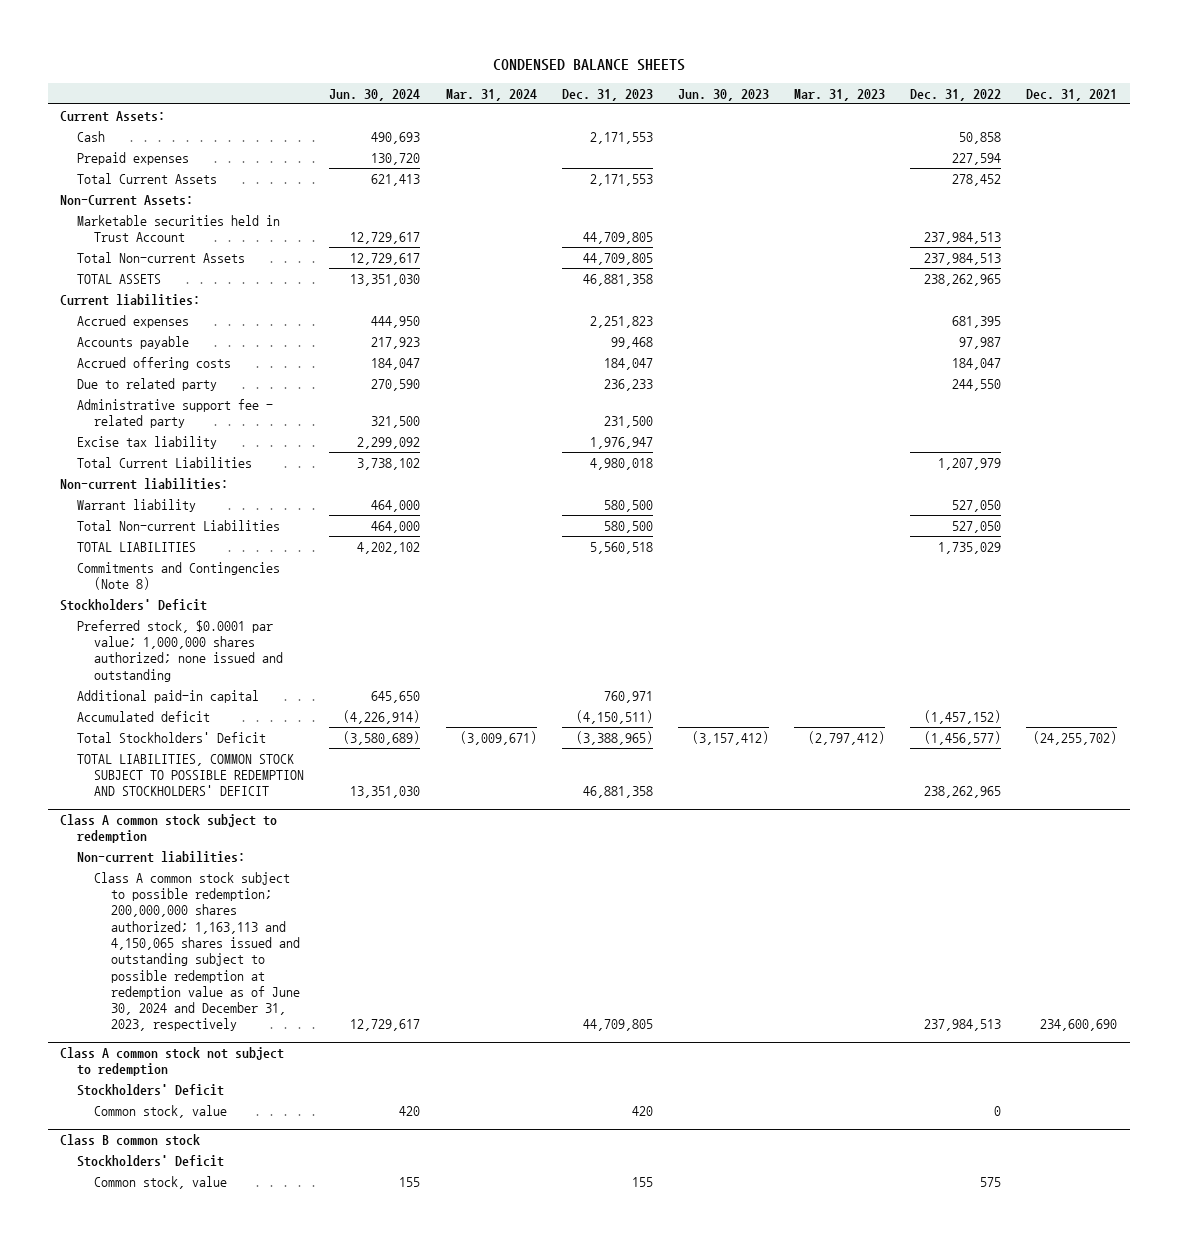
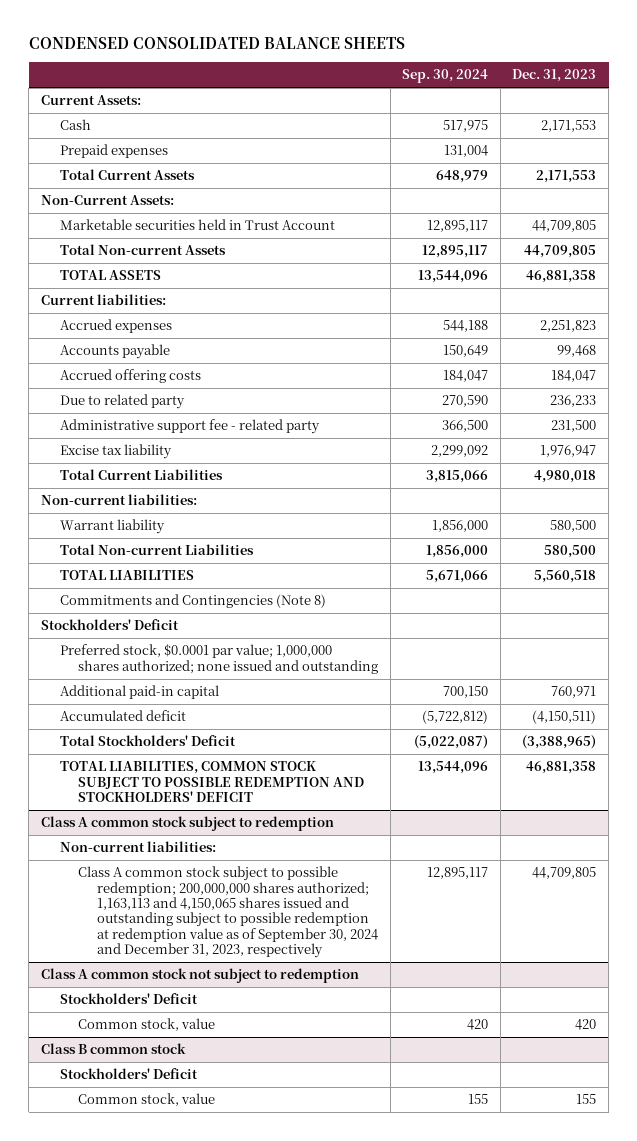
- CONDENSED BALANCE SHEETS
+ CONDENSED CONSOLIDATED BALANCE SHEETS
- | Jun. 30, 2024 | Mar. 31, 2024 | Dec. 31, 2023 | Jun. 30, 2023 | Mar. 31, 2023 | Dec. 31, 2022 | Dec. 31, 2021
+ | Sep. 30, 2024 | Dec. 31, 2023
@ Class A common stock subject to redemption
- Class A common stock subject to possible redemption; 200,000,000 shares authorized; 1,163,113 and 4,150,065 shares issued and outstanding subject to possible redemption at redemption value as of June 30, 2024 and December 31, 2023, respectively | 12,729,617 | | 44,709,805 | | | 237,984,513 | 234,600,690
+ Class A common stock subject to possible redemption; 200,000,000 shares authorized; 1,163,113 and 4,150,065 shares issued and outstanding subject to possible redemption at redemption value as of September 30, 2024 and December 31, 2023, respectively | 12,895,117 | 44,709,805

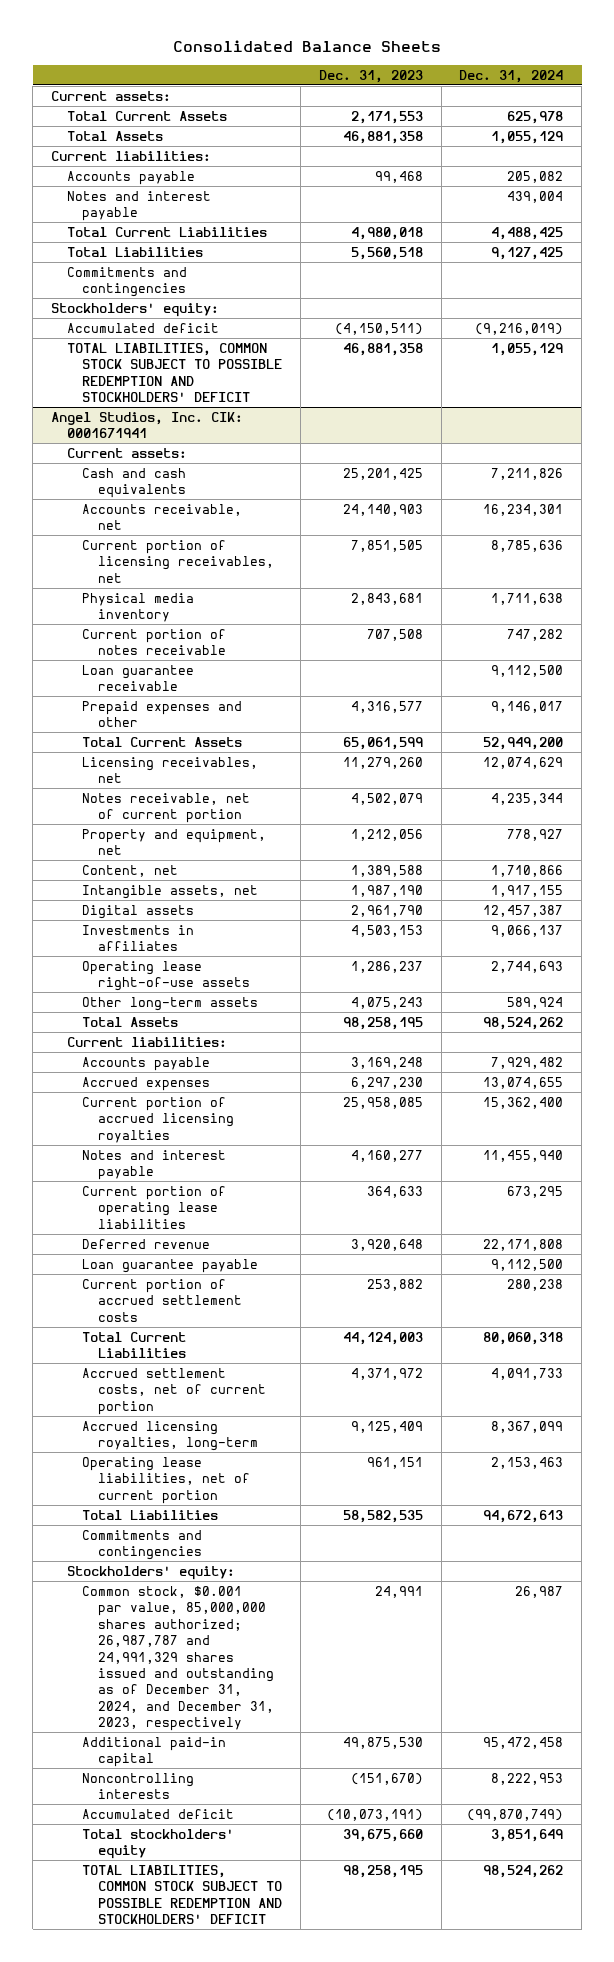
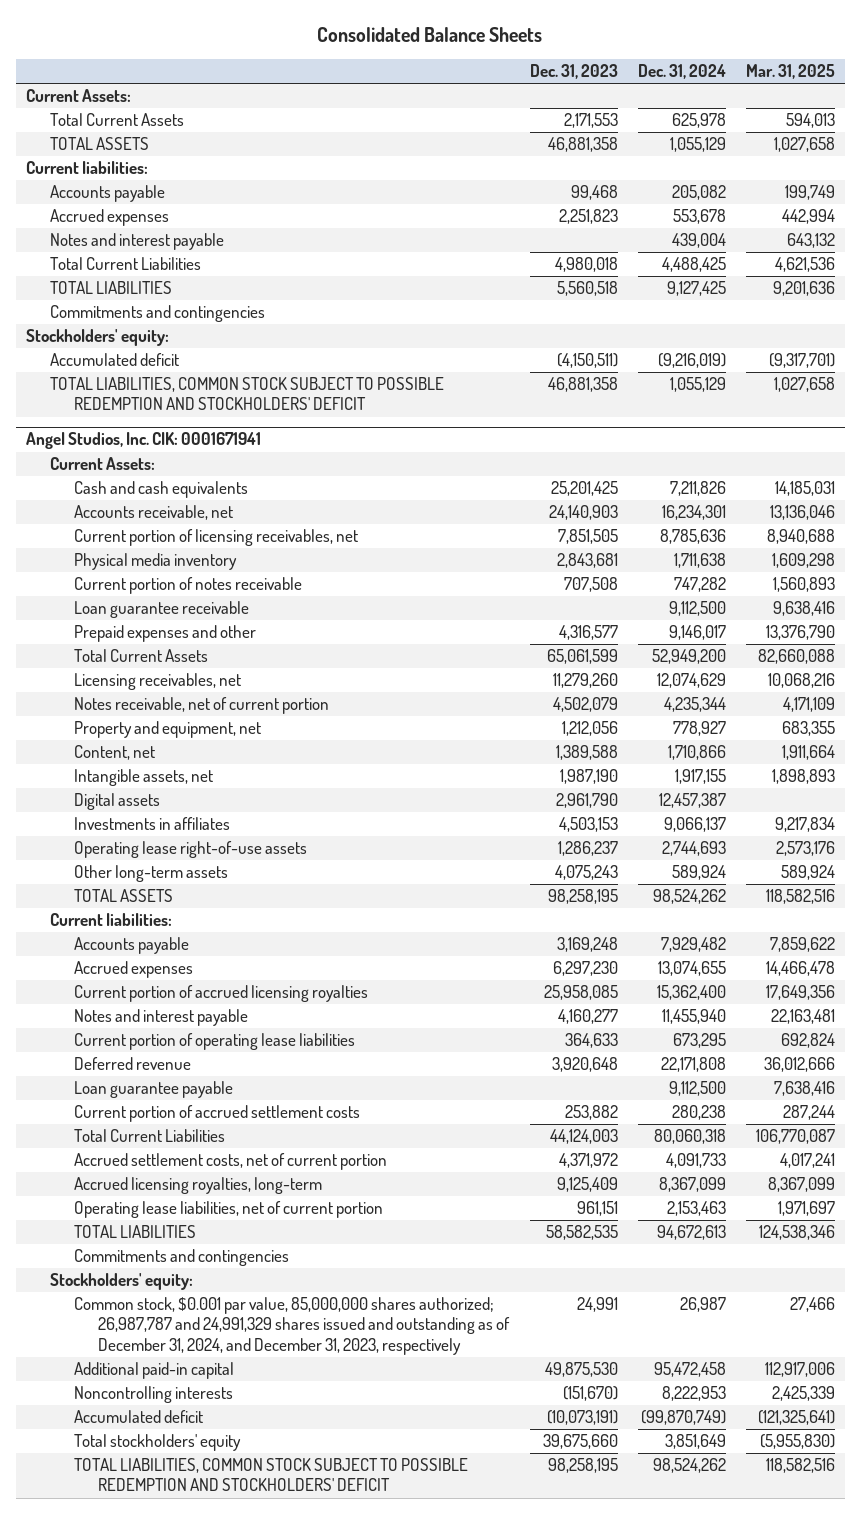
- | Dec. 31, 2023 | Dec. 31, 2024
+ | Dec. 31, 2023 | Dec. 31, 2024 | Mar. 31, 2025
- Current assets:
+ Current Assets:
- Total Assets | 46,881,358 | 1,055,129
+ TOTAL ASSETS | 46,881,358 | 1,055,129 | 1,027,658
+ Accrued expenses | 2,251,823 | 553,678 | 442,994
- Total Liabilities | 5,560,518 | 9,127,425
+ TOTAL LIABILITIES | 5,560,518 | 9,127,425 | 9,201,636
@ Angel Studios, Inc. CIK: 0001671941
- Current assets:
+ Current Assets:
- Total Assets | 98,258,195 | 98,524,262
+ TOTAL ASSETS | 98,258,195 | 98,524,262 | 118,582,516
- Total Liabilities | 58,582,535 | 94,672,613
+ TOTAL LIABILITIES | 58,582,535 | 94,672,613 | 124,538,346

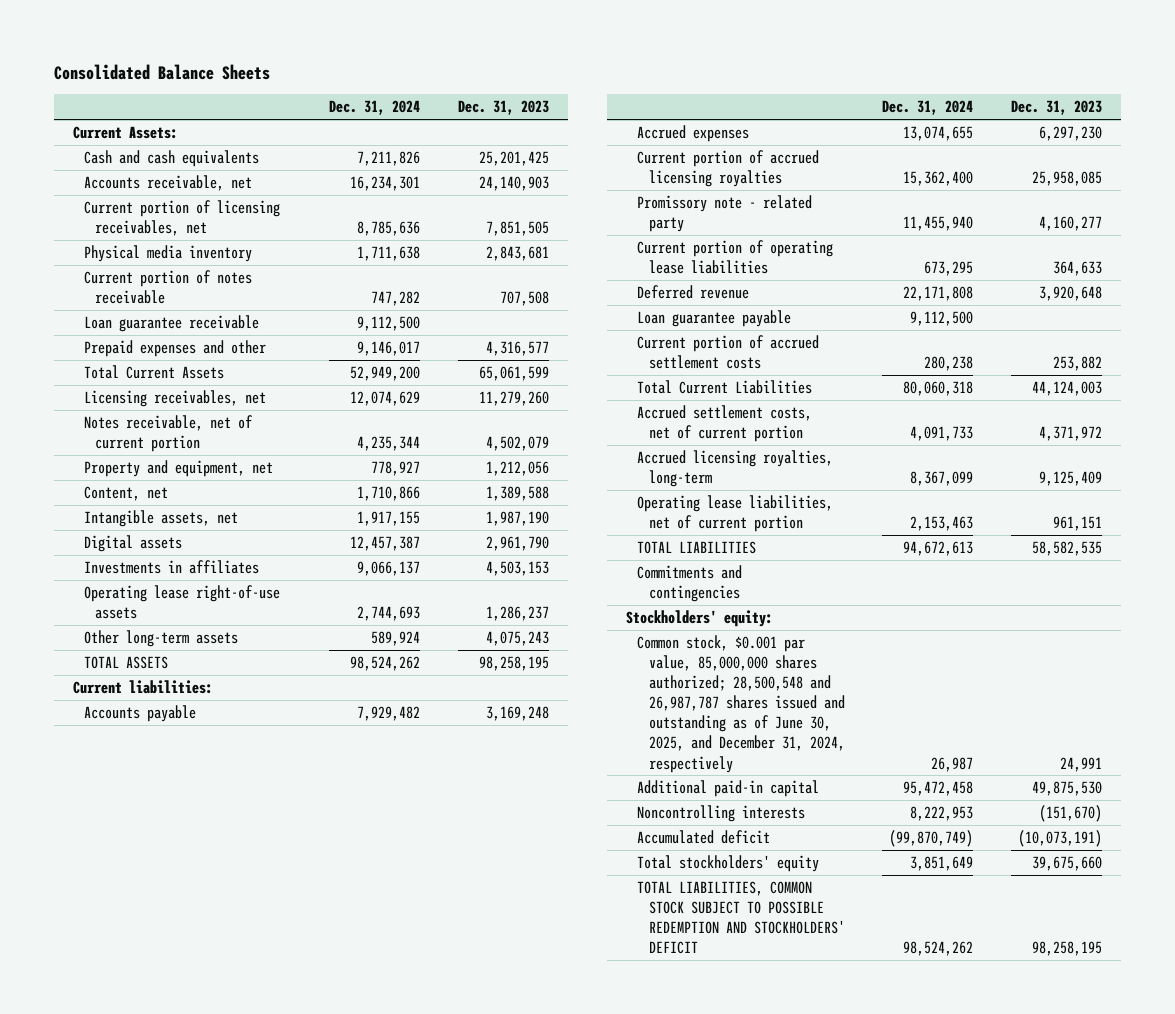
- | Dec. 31, 2023 | Dec. 31, 2024 | Mar. 31, 2025
+ | Dec. 31, 2024 | Dec. 31, 2023
- Total Current Assets | 2,171,553 | 625,978 | 594,013
- TOTAL ASSETS | 46,881,358 | 1,055,129 | 1,027,658
- Current liabilities:
- Accounts payable | 99,468 | 205,082 | 199,749
- Accrued expenses | 2,251,823 | 553,678 | 442,994
- Notes and interest payable | | 439,004 | 643,132
- Total Current Liabilities | 4,980,018 | 4,488,425 | 4,621,536
- TOTAL LIABILITIES | 5,560,518 | 9,127,425 | 9,201,636
- Commitments and contingencies
- Stockholders' equity:
- Accumulated deficit | (4,150,511) | (9,216,019) | (9,317,701)
- TOTAL LIABILITIES, COMMON STOCK SUBJECT TO POSSIBLE REDEMPTION AND STOCKHOLDERS' DEFICIT | 46,881,358 | 1,055,129 | 1,027,658
- Angel Studios, Inc. CIK: 0001671941
- Current Assets:
- Notes and interest payable | 4,160,277 | 11,455,940 | 22,163,481
+ Promissory note - related party | 11,455,940 | 4,160,277
- Common stock, $0.001 par value, 85,000,000 shares authorized; 26,987,787 and 24,991,329 shares issued and outstanding as of December 31, 2024, and December 31, 2023, respectively | 24,991 | 26,987 | 27,466
+ Common stock, $0.001 par value, 85,000,000 shares authorized; 28,500,548 and 26,987,787 shares issued and outstanding as of June 30, 2025, and December 31, 2024, respectively | 26,987 | 24,991

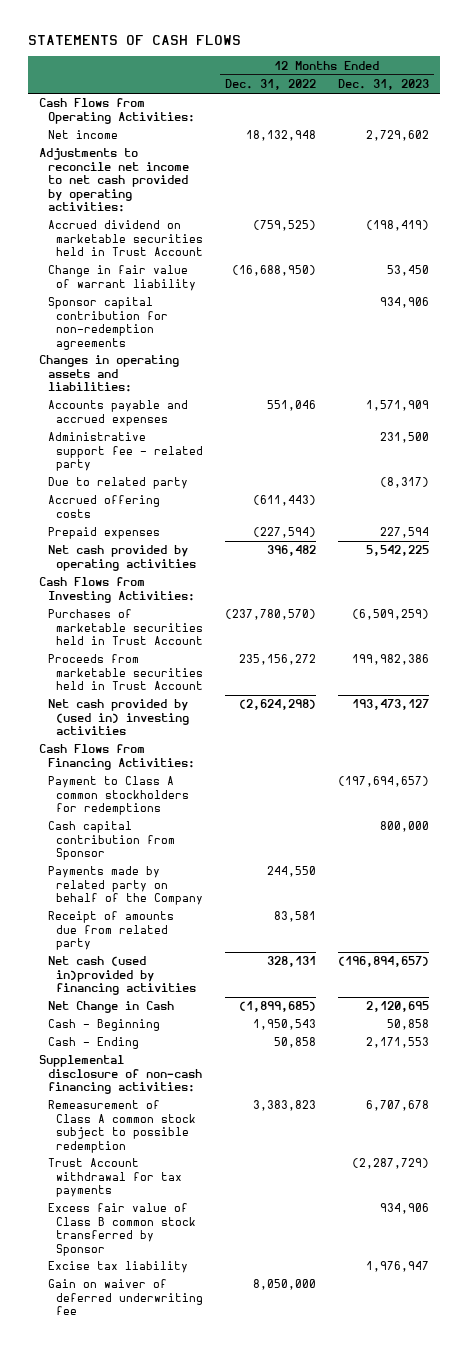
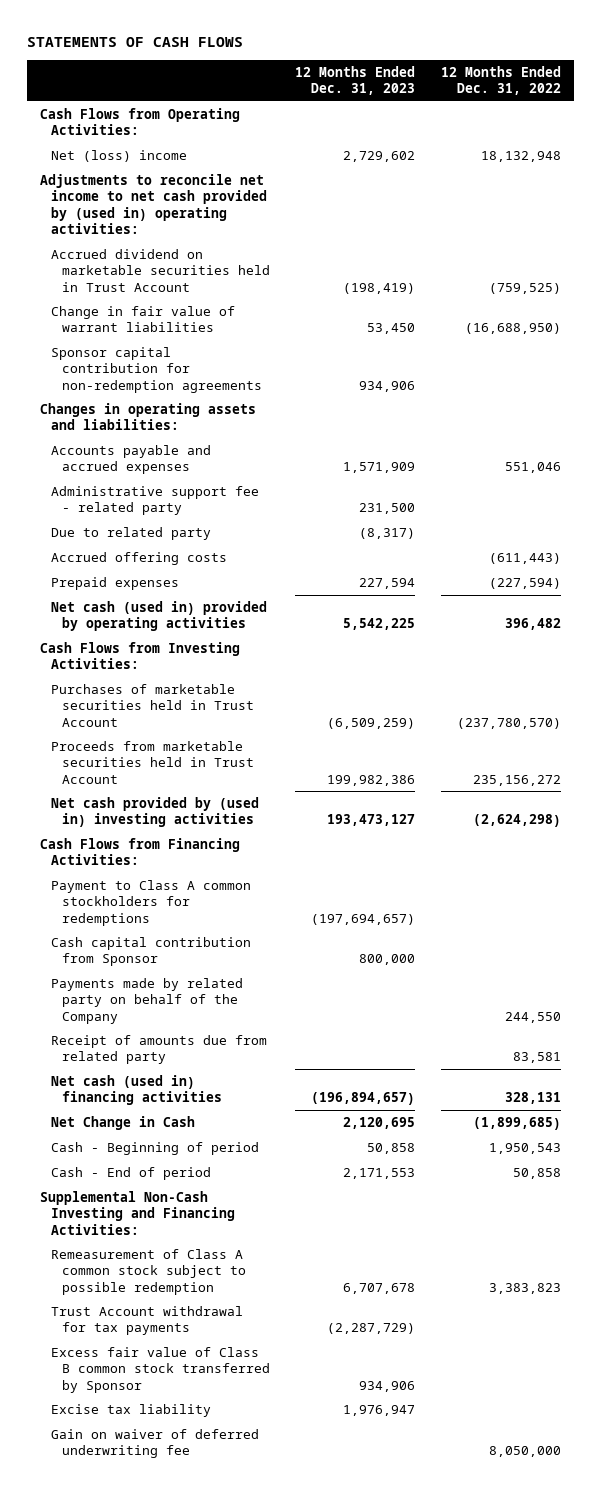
- | 12 Months Ended Dec. 31, 2022 | 12 Months Ended Dec. 31, 2023
+ | 12 Months Ended Dec. 31, 2023 | 12 Months Ended Dec. 31, 2022
- Net income | 18,132,948 | 2,729,602
- Adjustments to reconcile net income to net cash provided by operating activities:
+ Net (loss) income | 2,729,602 | 18,132,948
+ Adjustments to reconcile net income to net cash provided by (used in) operating activities:
- Change in fair value of warrant liability | (16,688,950) | 53,450
+ Change in fair value of warrant liabilities | 53,450 | (16,688,950)
- Net cash provided by operating activities | 396,482 | 5,542,225
+ Net cash (used in) provided by operating activities | 5,542,225 | 396,482
- Net cash (used in)provided by financing activities | 328,131 | (196,894,657)
+ Net cash (used in) financing activities | (196,894,657) | 328,131
- Cash - Beginning | 1,950,543 | 50,858
- Cash - Ending | 50,858 | 2,171,553
- Supplemental disclosure of non-cash financing activities:
+ Cash - Beginning of period | 50,858 | 1,950,543
+ Cash - End of period | 2,171,553 | 50,858
+ Supplemental Non-Cash Investing and Financing Activities:

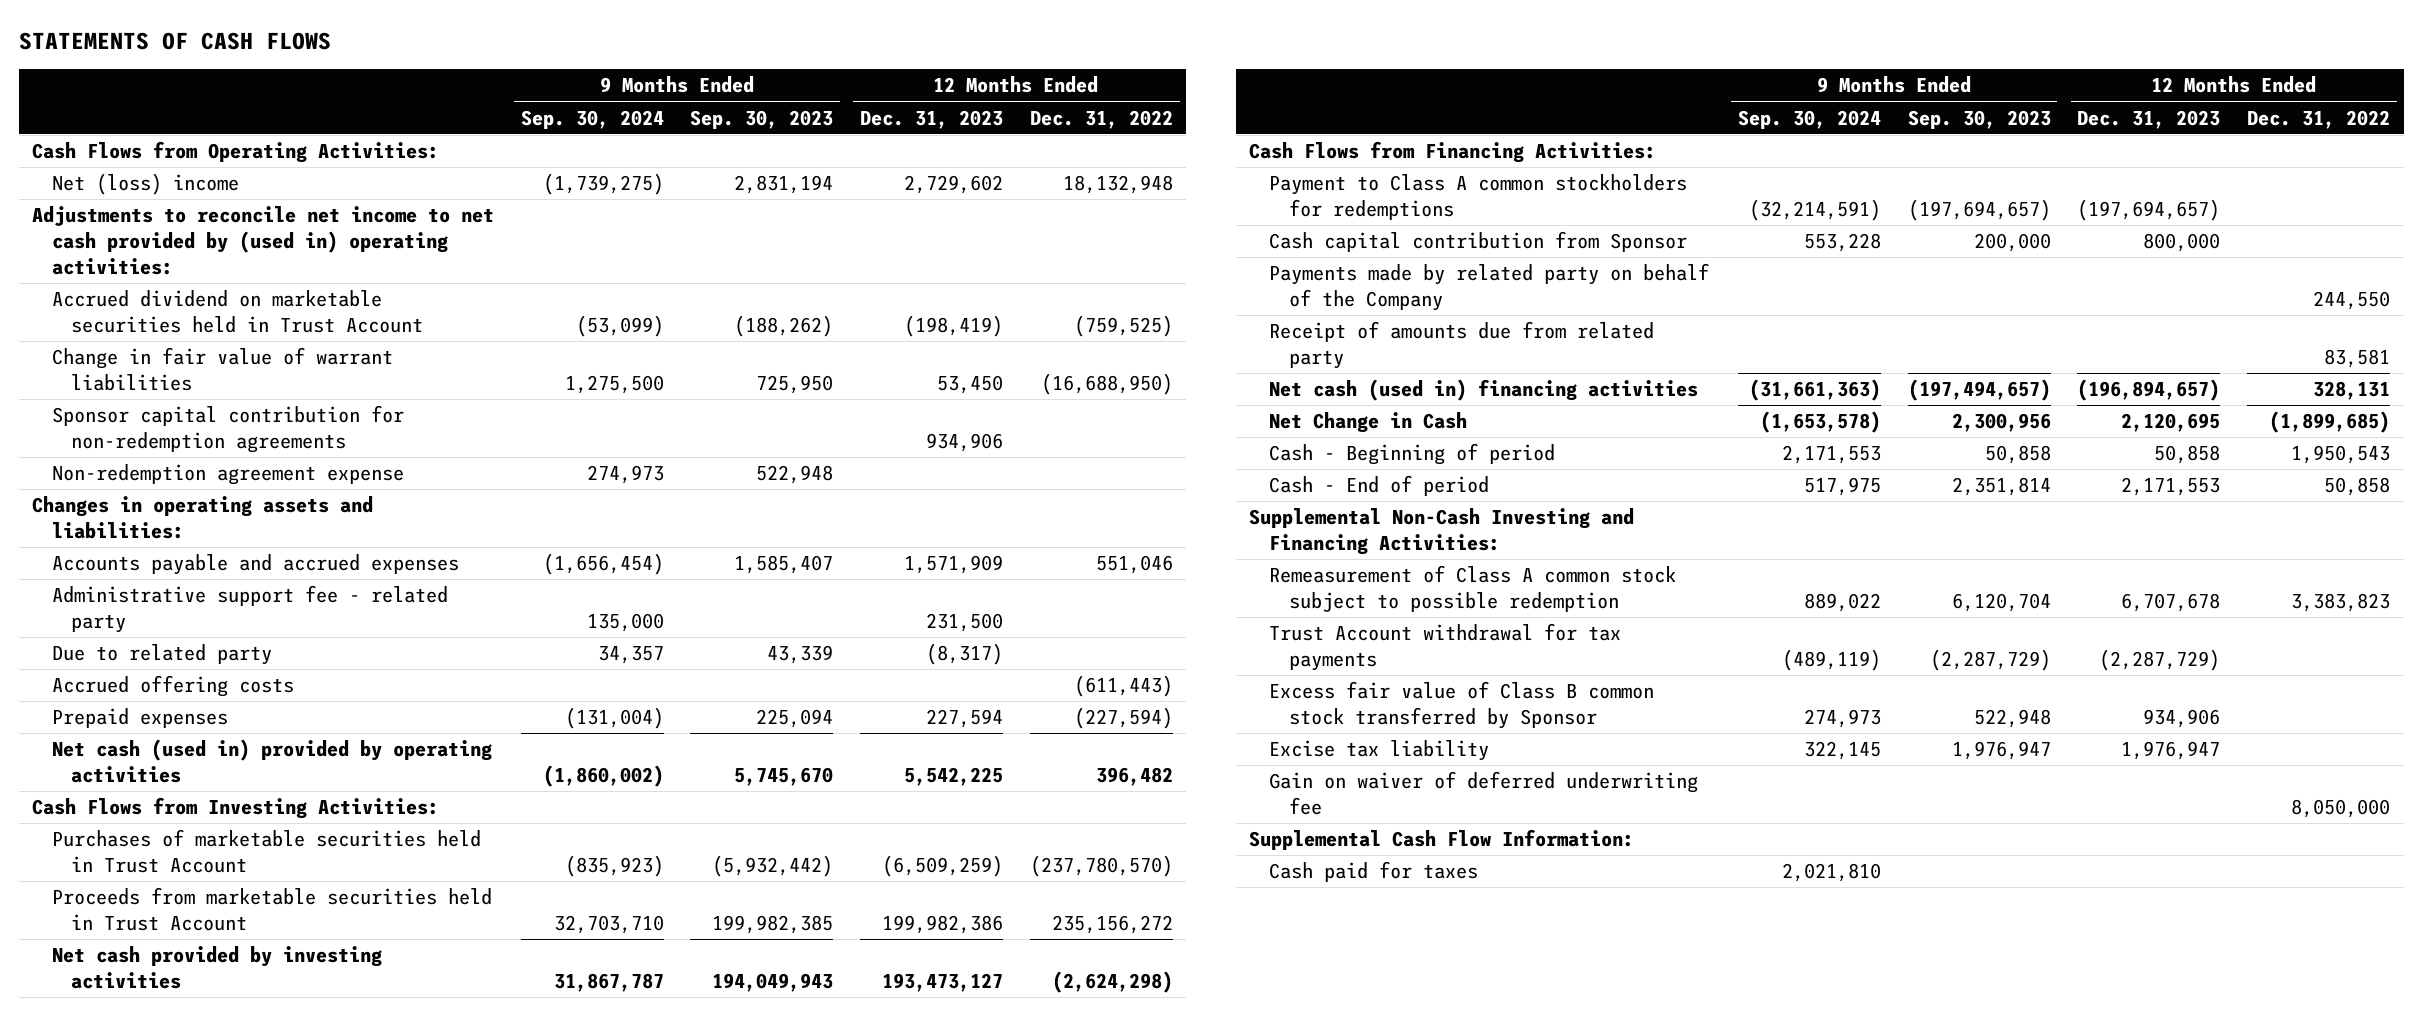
- | 12 Months Ended Dec. 31, 2023 | 12 Months Ended Dec. 31, 2022
+ | 9 Months Ended Sep. 30, 2024 | 9 Months Ended Sep. 30, 2023 | 12 Months Ended Dec. 31, 2023 | 12 Months Ended Dec. 31, 2022
+ Non-redemption agreement expense | 274,973 | 522,948 | |
- Net cash provided by (used in) investing activities | 193,473,127 | (2,624,298)
+ Net cash provided by investing activities | 31,867,787 | 194,049,943 | 193,473,127 | (2,624,298)
+ Supplemental Cash Flow Information:
+ Cash paid for taxes | 2,021,810 | | |

